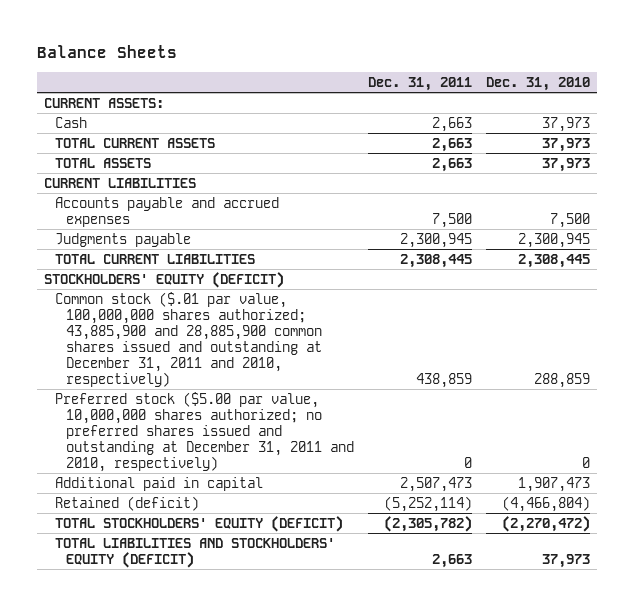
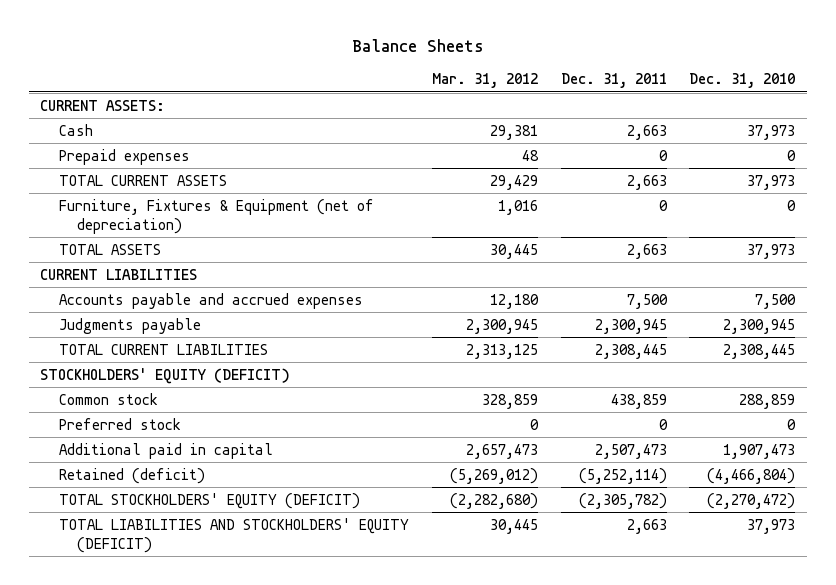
- | Dec. 31, 2011 | Dec. 31, 2010
+ | Mar. 31, 2012 | Dec. 31, 2011 | Dec. 31, 2010
+ Prepaid expenses | 48 | 0 | 0
+ Furniture, Fixtures & Equipment (net of depreciation) | 1,016 | 0 | 0
- Common stock ($.01 par value, 100,000,000 shares authorized; 43,885,900 and 28,885,900 common shares issued and outstanding at December 31, 2011 and 2010, respectively) | 438,859 | 288,859
- Preferred stock ($5.00 par value, 10,000,000 shares authorized; no preferred shares issued and outstanding at December 31, 2011 and 2010, respectively) | 0 | 0
+ Common stock | 328,859 | 438,859 | 288,859
+ Preferred stock | 0 | 0 | 0

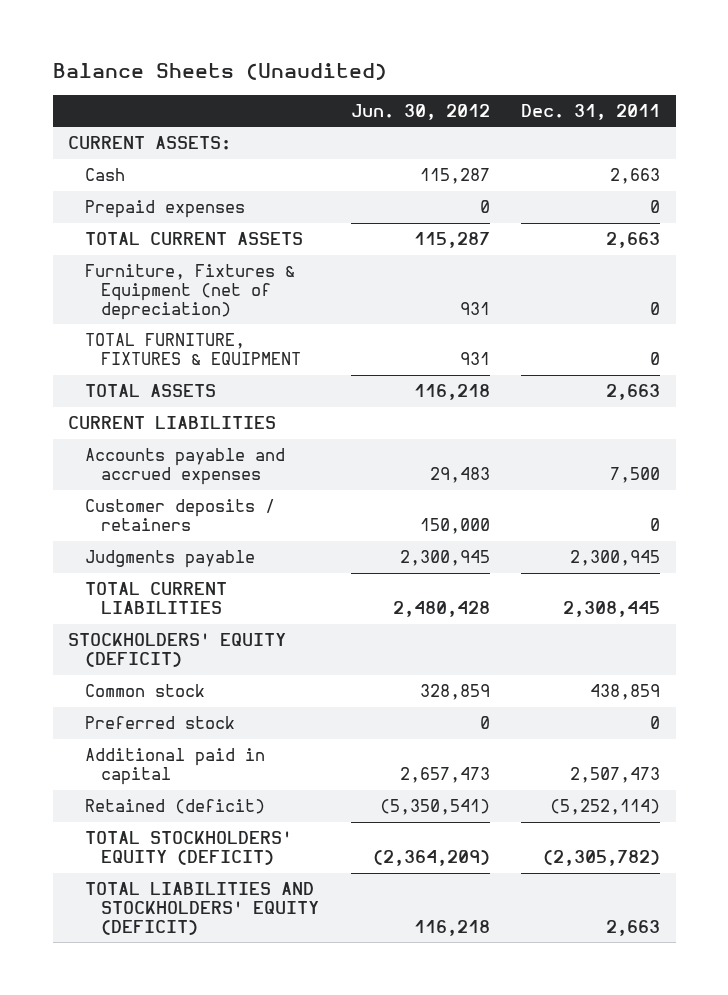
- Balance Sheets
+ Balance Sheets (Unaudited)
- | Mar. 31, 2012 | Dec. 31, 2011 | Dec. 31, 2010
+ | Jun. 30, 2012 | Dec. 31, 2011
+ TOTAL FURNITURE, FIXTURES & EQUIPMENT | 931 | 0
+ Customer deposits / retainers | 150,000 | 0

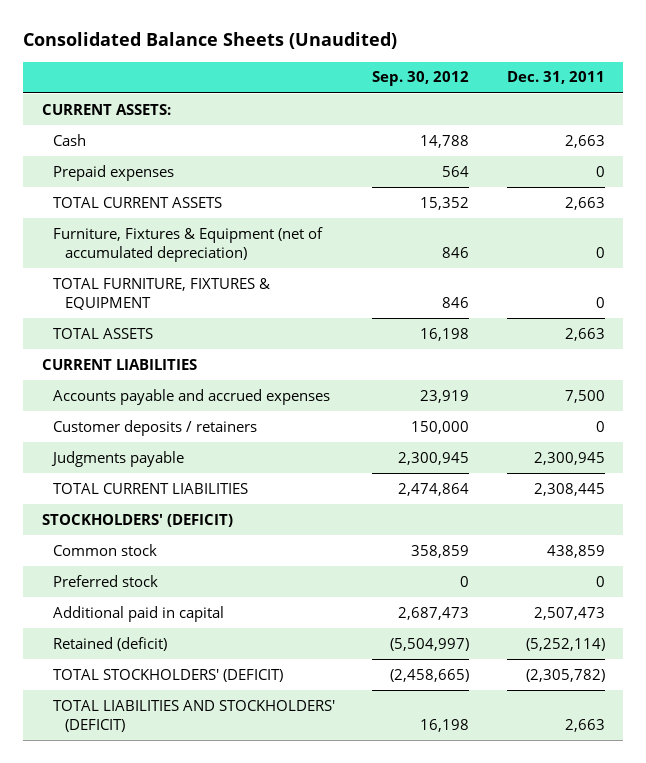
- Balance Sheets (Unaudited)
+ Consolidated Balance Sheets (Unaudited)
- | Jun. 30, 2012 | Dec. 31, 2011
+ | Sep. 30, 2012 | Dec. 31, 2011
- Furniture, Fixtures & Equipment (net of depreciation) | 931 | 0
+ Furniture, Fixtures & Equipment (net of accumulated depreciation) | 846 | 0
- STOCKHOLDERS' EQUITY (DEFICIT)
+ STOCKHOLDERS' (DEFICIT)
- TOTAL STOCKHOLDERS' EQUITY (DEFICIT) | (2,364,209) | (2,305,782)
- TOTAL LIABILITIES AND STOCKHOLDERS' EQUITY (DEFICIT) | 116,218 | 2,663
+ TOTAL STOCKHOLDERS' (DEFICIT) | (2,458,665) | (2,305,782)
+ TOTAL LIABILITIES AND STOCKHOLDERS' (DEFICIT) | 16,198 | 2,663

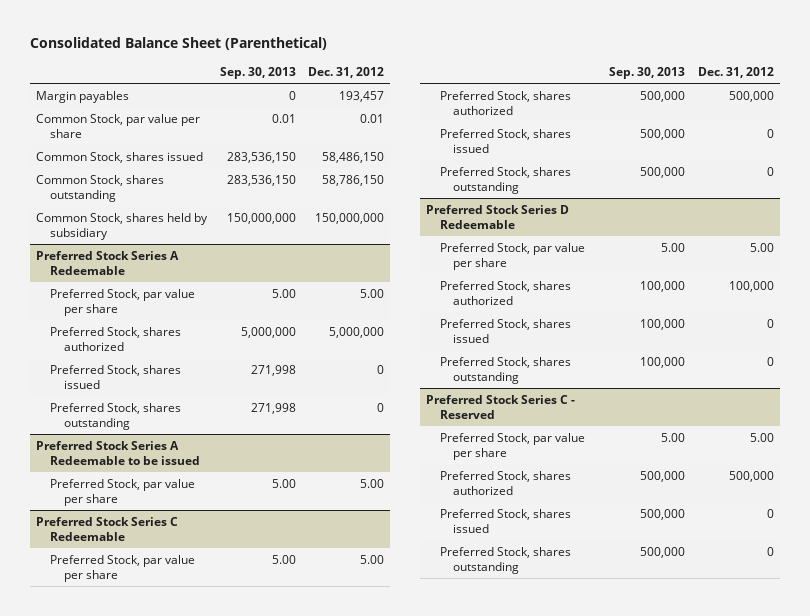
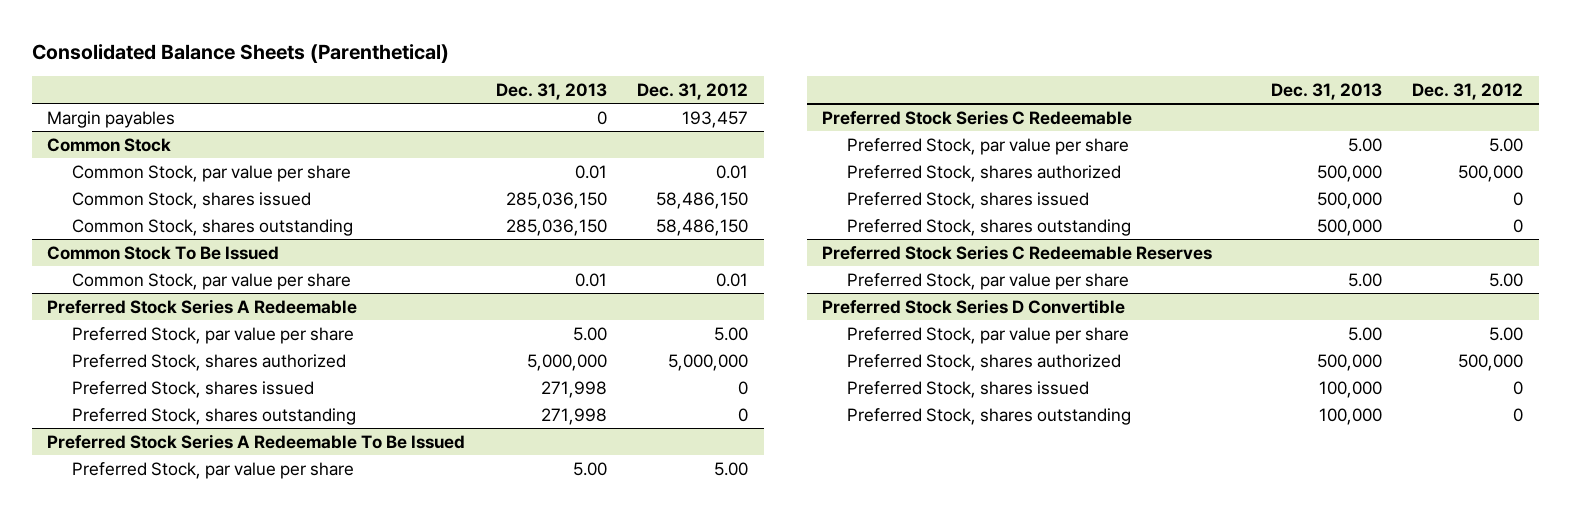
- Consolidated Balance Sheet (Parenthetical)
+ Consolidated Balance Sheets (Parenthetical)
- | Sep. 30, 2013 | Dec. 31, 2012
+ | Dec. 31, 2013 | Dec. 31, 2012
+ Common Stock
- Common Stock, shares outstanding | 283,536,150 | 58,786,150
- Common Stock, shares held by subsidiary | 150,000,000 | 150,000,000
+ Common Stock, shares outstanding | 285,036,150 | 58,486,150
+ Common Stock To Be Issued
+ Common Stock, par value per share | 0.01 | 0.01
- Preferred Stock Series A Redeemable to be issued
+ Preferred Stock Series A Redeemable To Be Issued
- Preferred Stock Series D Redeemable
+ Preferred Stock Series C Redeemable Reserves
- Preferred Stock, shares authorized | 100,000 | 100,000
- Preferred Stock, shares issued | 100,000 | 0
- Preferred Stock, shares outstanding | 100,000 | 0
- Preferred Stock Series C - Reserved
+ Preferred Stock Series D Convertible

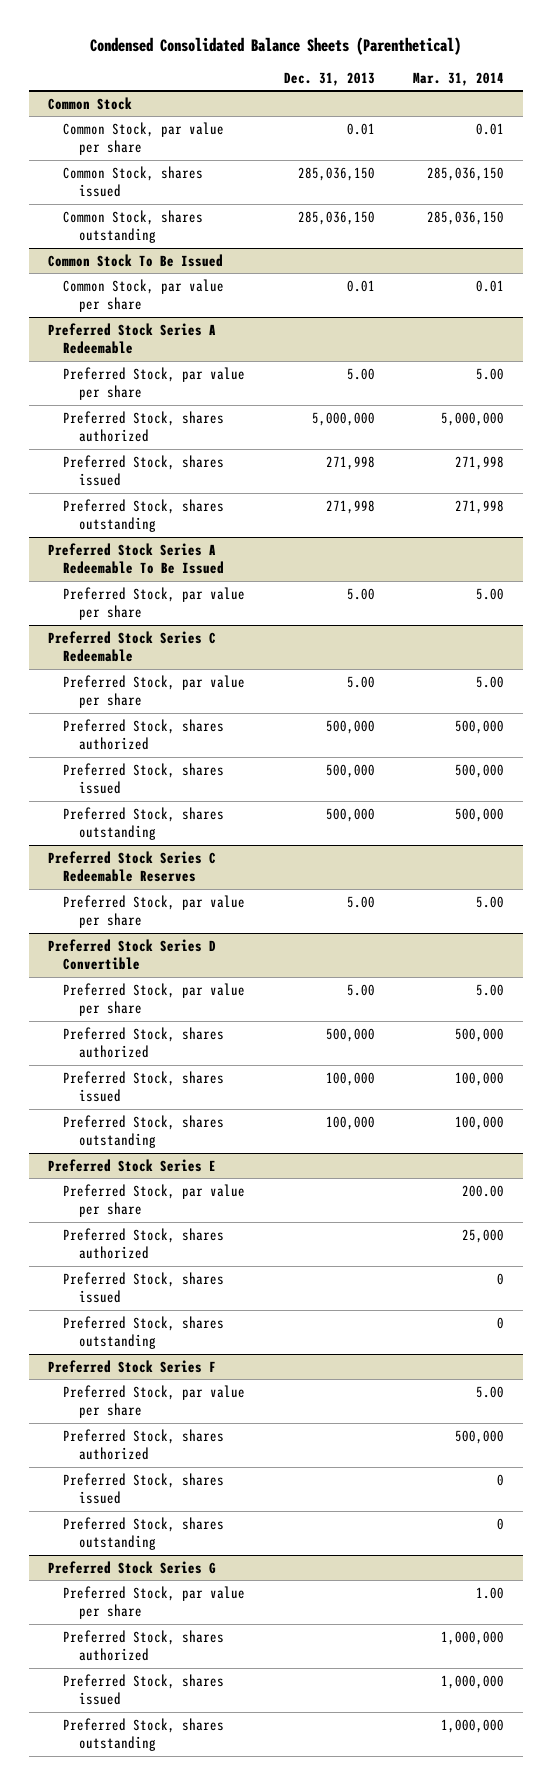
- Consolidated Balance Sheets (Parenthetical)
+ Condensed Consolidated Balance Sheets (Parenthetical)
- | Dec. 31, 2013 | Dec. 31, 2012
+ | Dec. 31, 2013 | Mar. 31, 2014
- Margin payables | 0 | 193,457
+ Preferred Stock Series E
+ Preferred Stock, par value per share | | 200.00
+ Preferred Stock, shares authorized | | 25,000
+ Preferred Stock, shares issued | | 0
+ Preferred Stock, shares outstanding | | 0
+ Preferred Stock Series F
+ Preferred Stock, par value per share | | 5.00
+ Preferred Stock, shares authorized | | 500,000
+ Preferred Stock, shares issued | | 0
+ Preferred Stock, shares outstanding | | 0
+ Preferred Stock Series G
+ Preferred Stock, par value per share | | 1.00
+ Preferred Stock, shares authorized | | 1,000,000
+ Preferred Stock, shares issued | | 1,000,000
+ Preferred Stock, shares outstanding | | 1,000,000

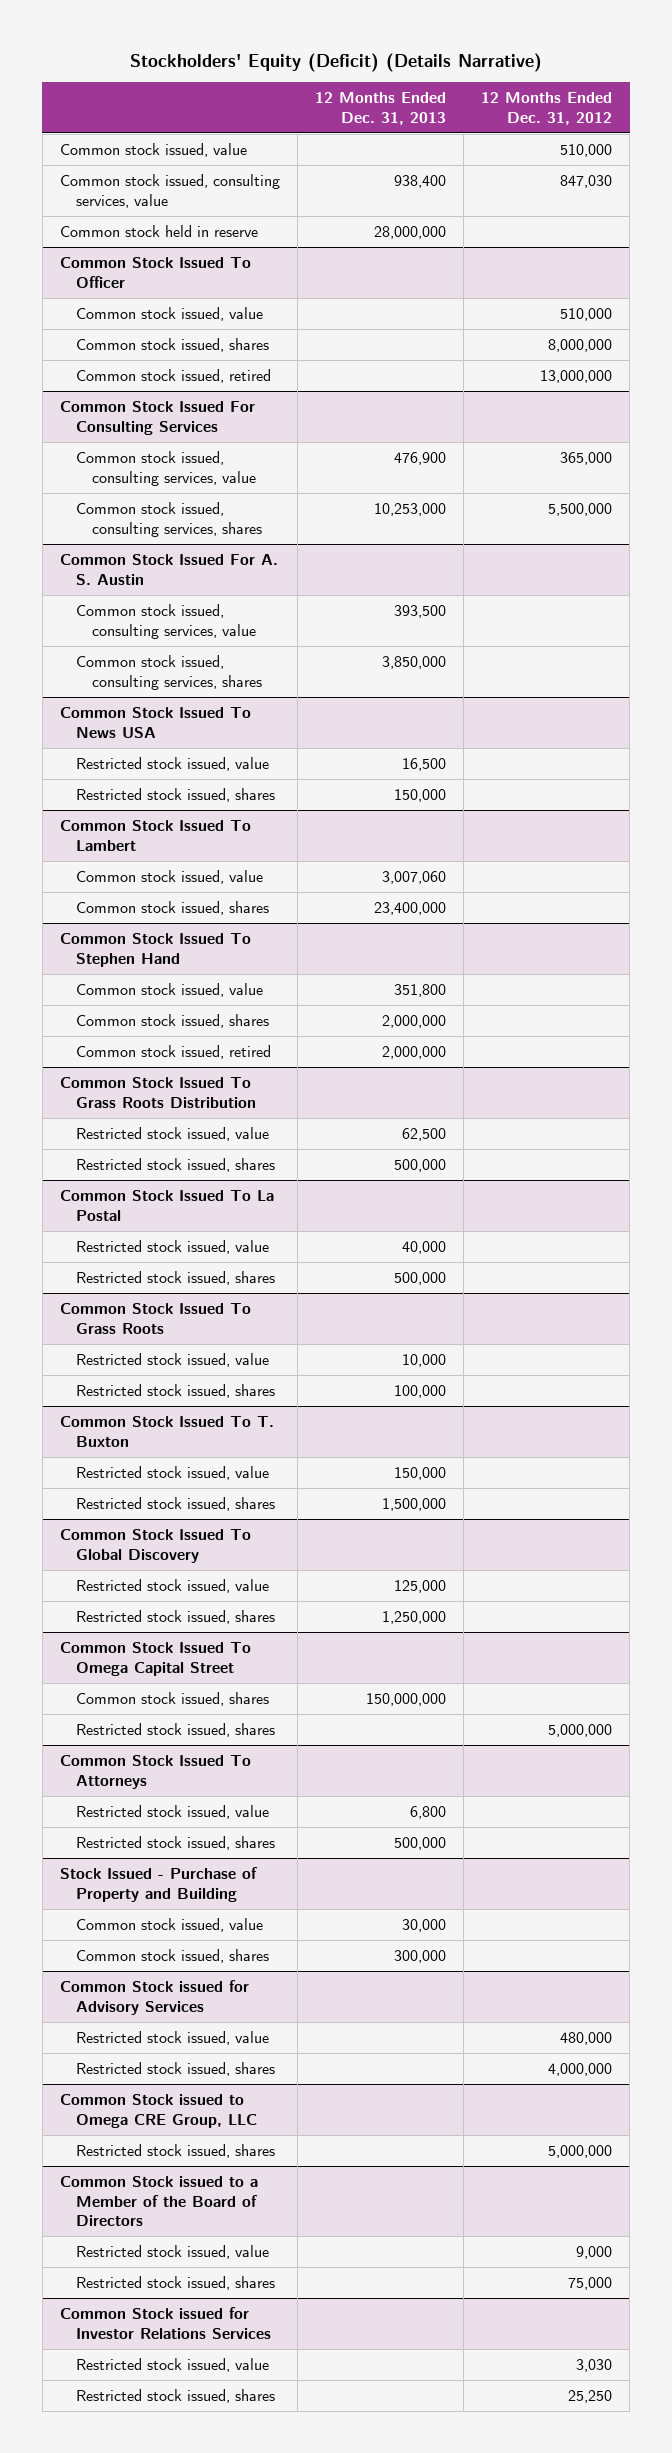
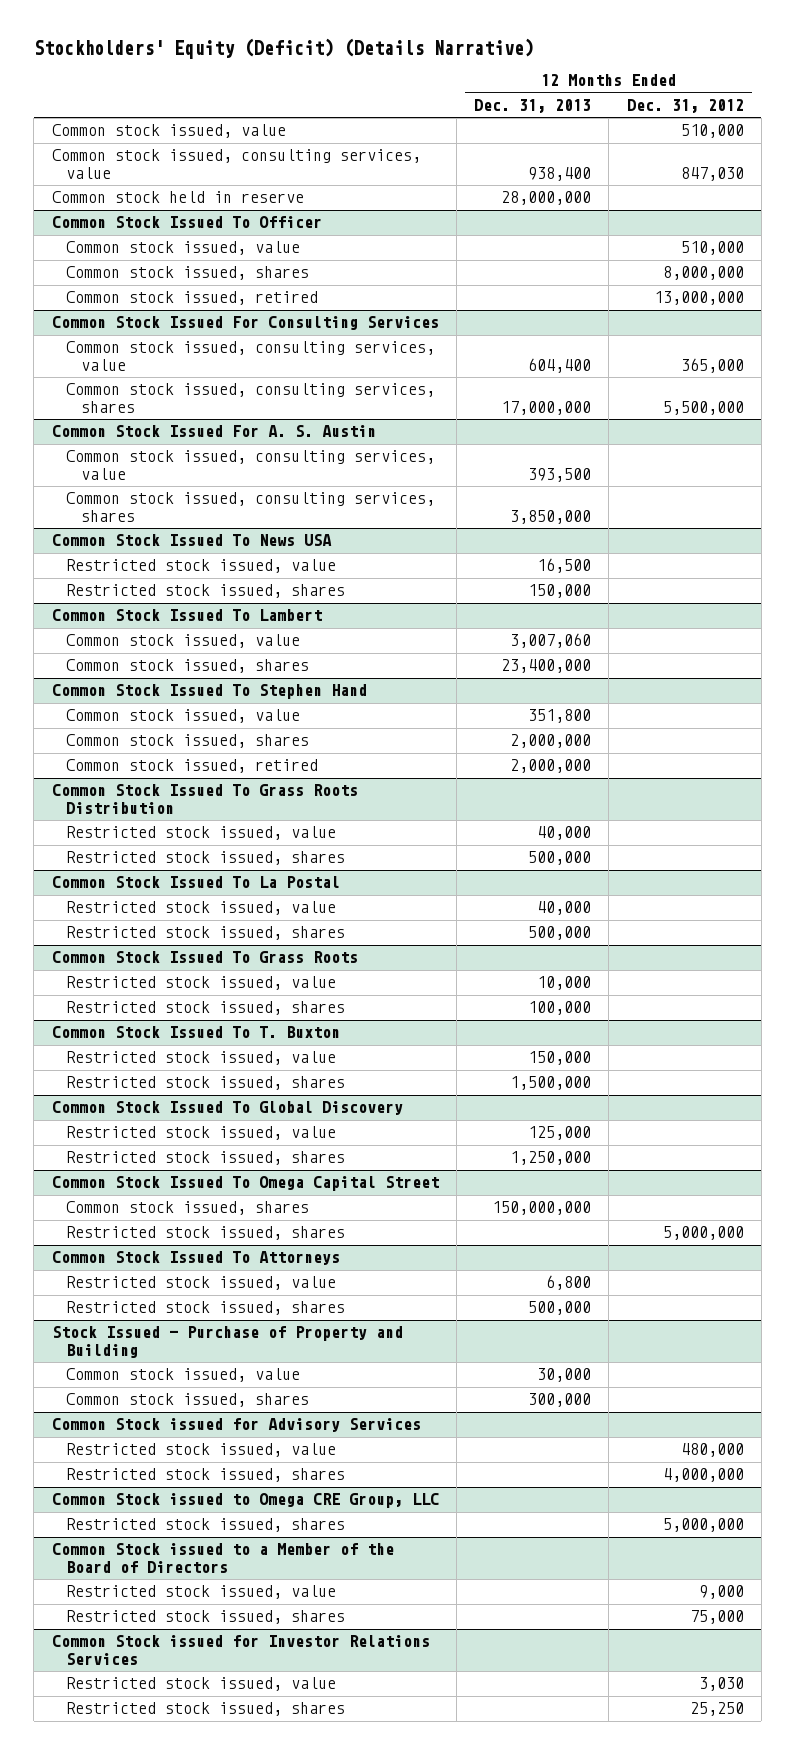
@ Common Stock Issued For Consulting Services
- Common stock issued, consulting services, value | 476,900 | 365,000
- Common stock issued, consulting services, shares | 10,253,000 | 5,500,000
+ Common stock issued, consulting services, value | 604,400 | 365,000
+ Common stock issued, consulting services, shares | 17,000,000 | 5,500,000
@ Common Stock Issued To Grass Roots Distribution
- Restricted stock issued, value | 62,500 |
+ Restricted stock issued, value | 40,000 |

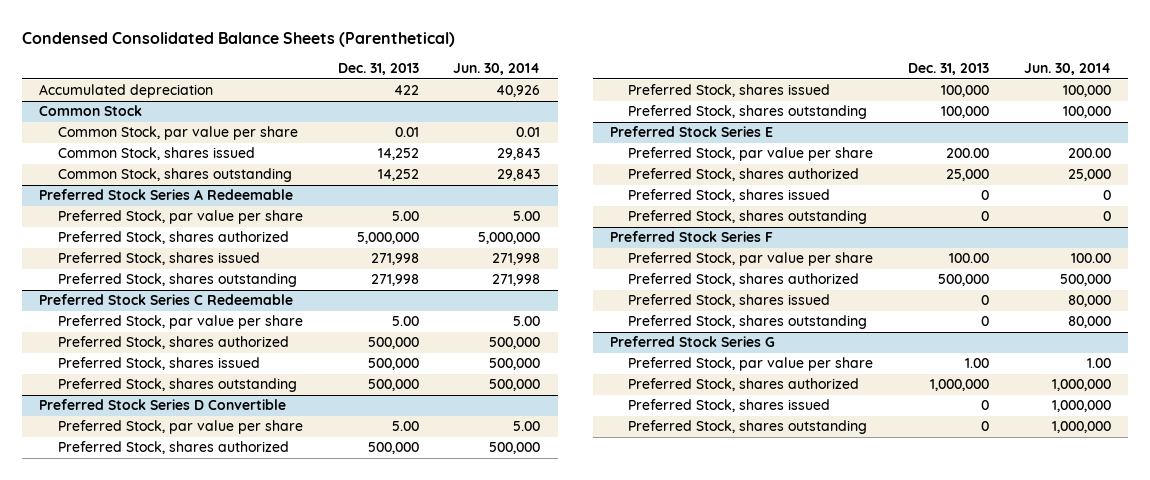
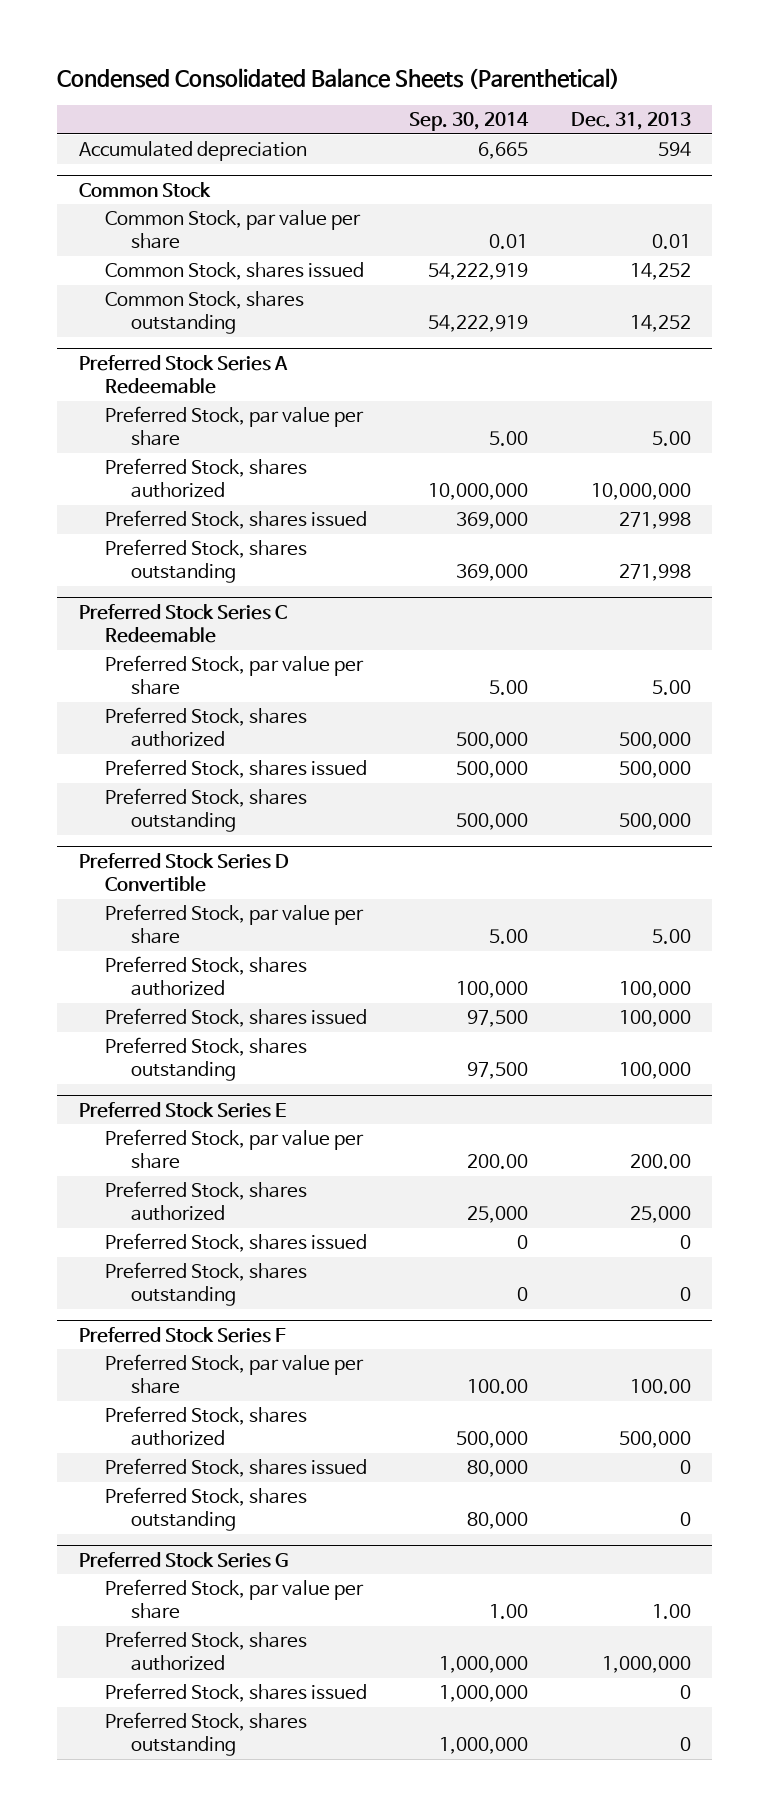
- | Dec. 31, 2013 | Jun. 30, 2014
+ | Sep. 30, 2014 | Dec. 31, 2013
- Accumulated depreciation | 422 | 40,926
+ Accumulated depreciation | 6,665 | 594
@ Preferred Stock Series A Redeemable
- Preferred Stock, shares authorized | 5,000,000 | 5,000,000
+ Preferred Stock, shares authorized | 10,000,000 | 10,000,000
@ Preferred Stock Series D Convertible
- Preferred Stock, shares authorized | 500,000 | 500,000
+ Preferred Stock, shares authorized | 100,000 | 100,000

